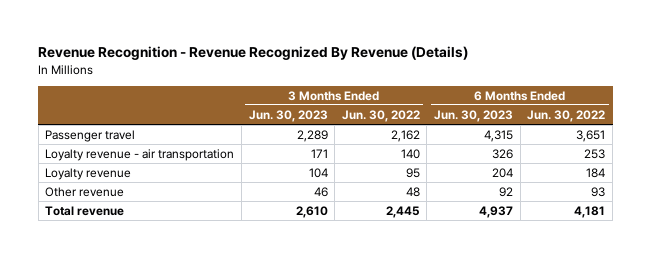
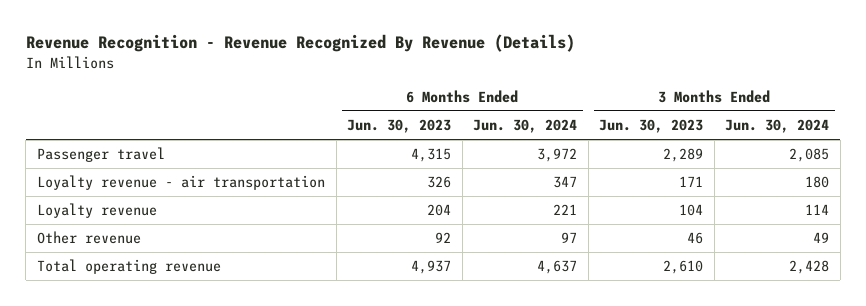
- | 3 Months Ended Jun. 30, 2023 | 3 Months Ended Jun. 30, 2022 | 6 Months Ended Jun. 30, 2023 | 6 Months Ended Jun. 30, 2022
+ | 6 Months Ended Jun. 30, 2023 | 6 Months Ended Jun. 30, 2024 | 3 Months Ended Jun. 30, 2023 | 3 Months Ended Jun. 30, 2024
- Total revenue | 2,610 | 2,445 | 4,937 | 4,181
+ Total operating revenue | 4,937 | 4,637 | 2,610 | 2,428

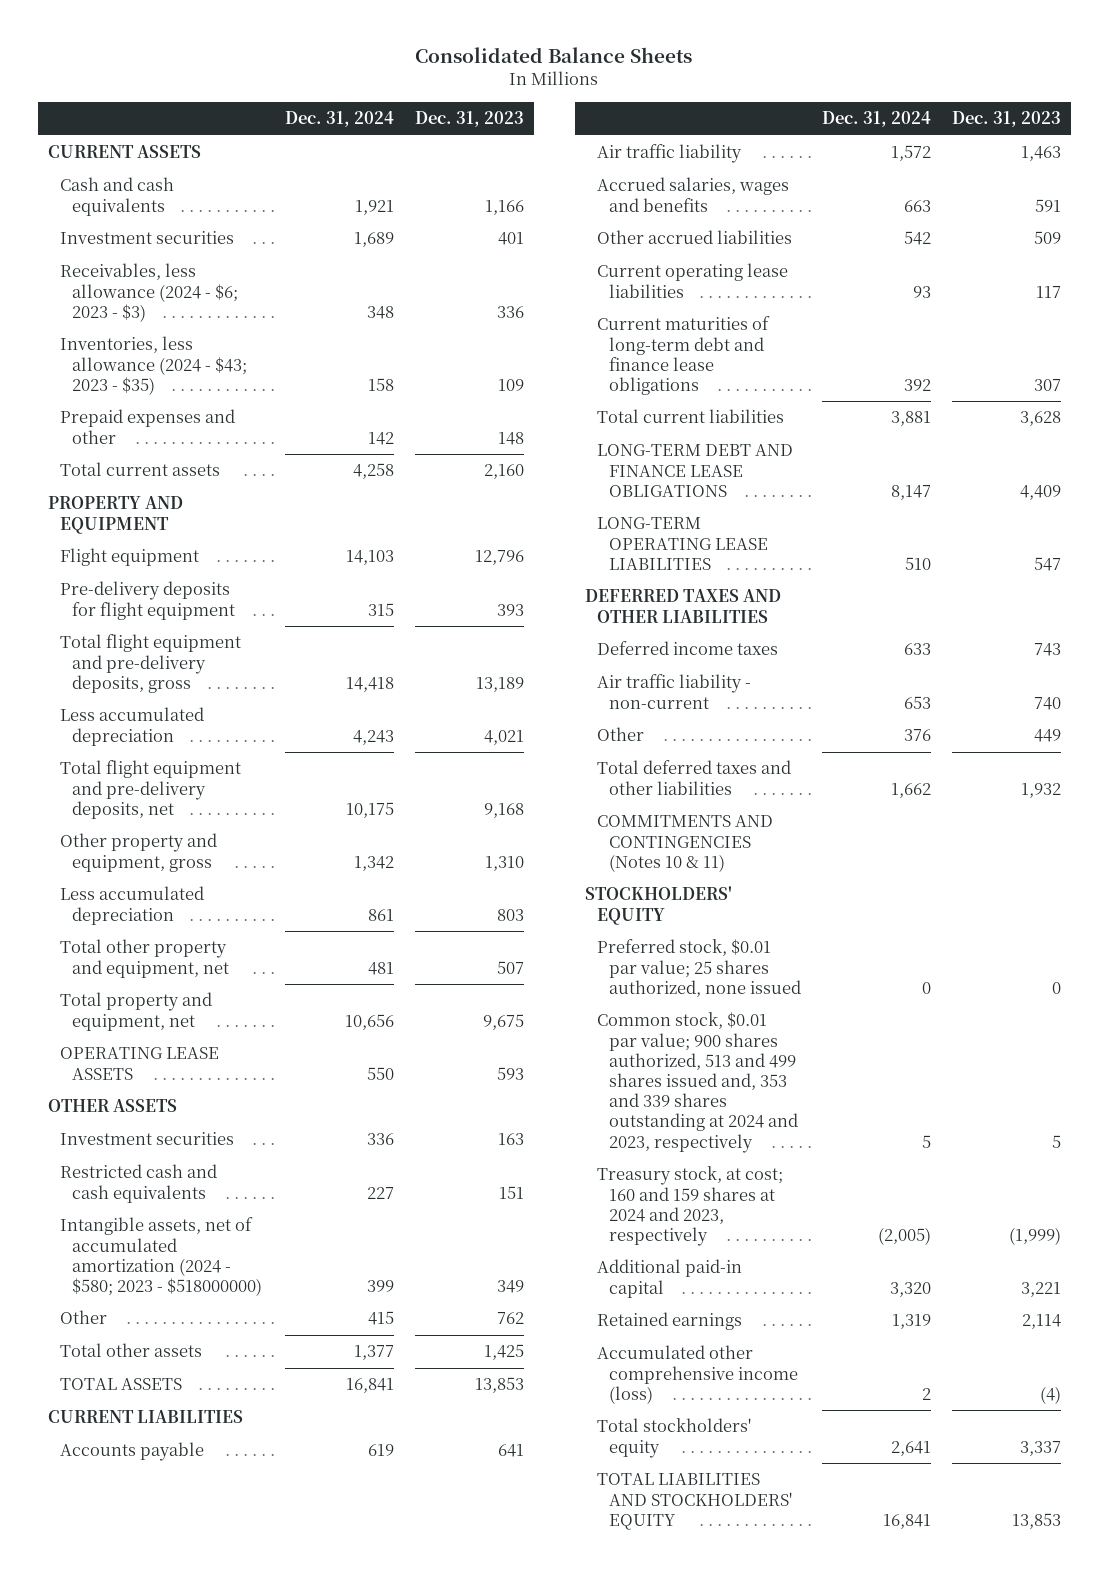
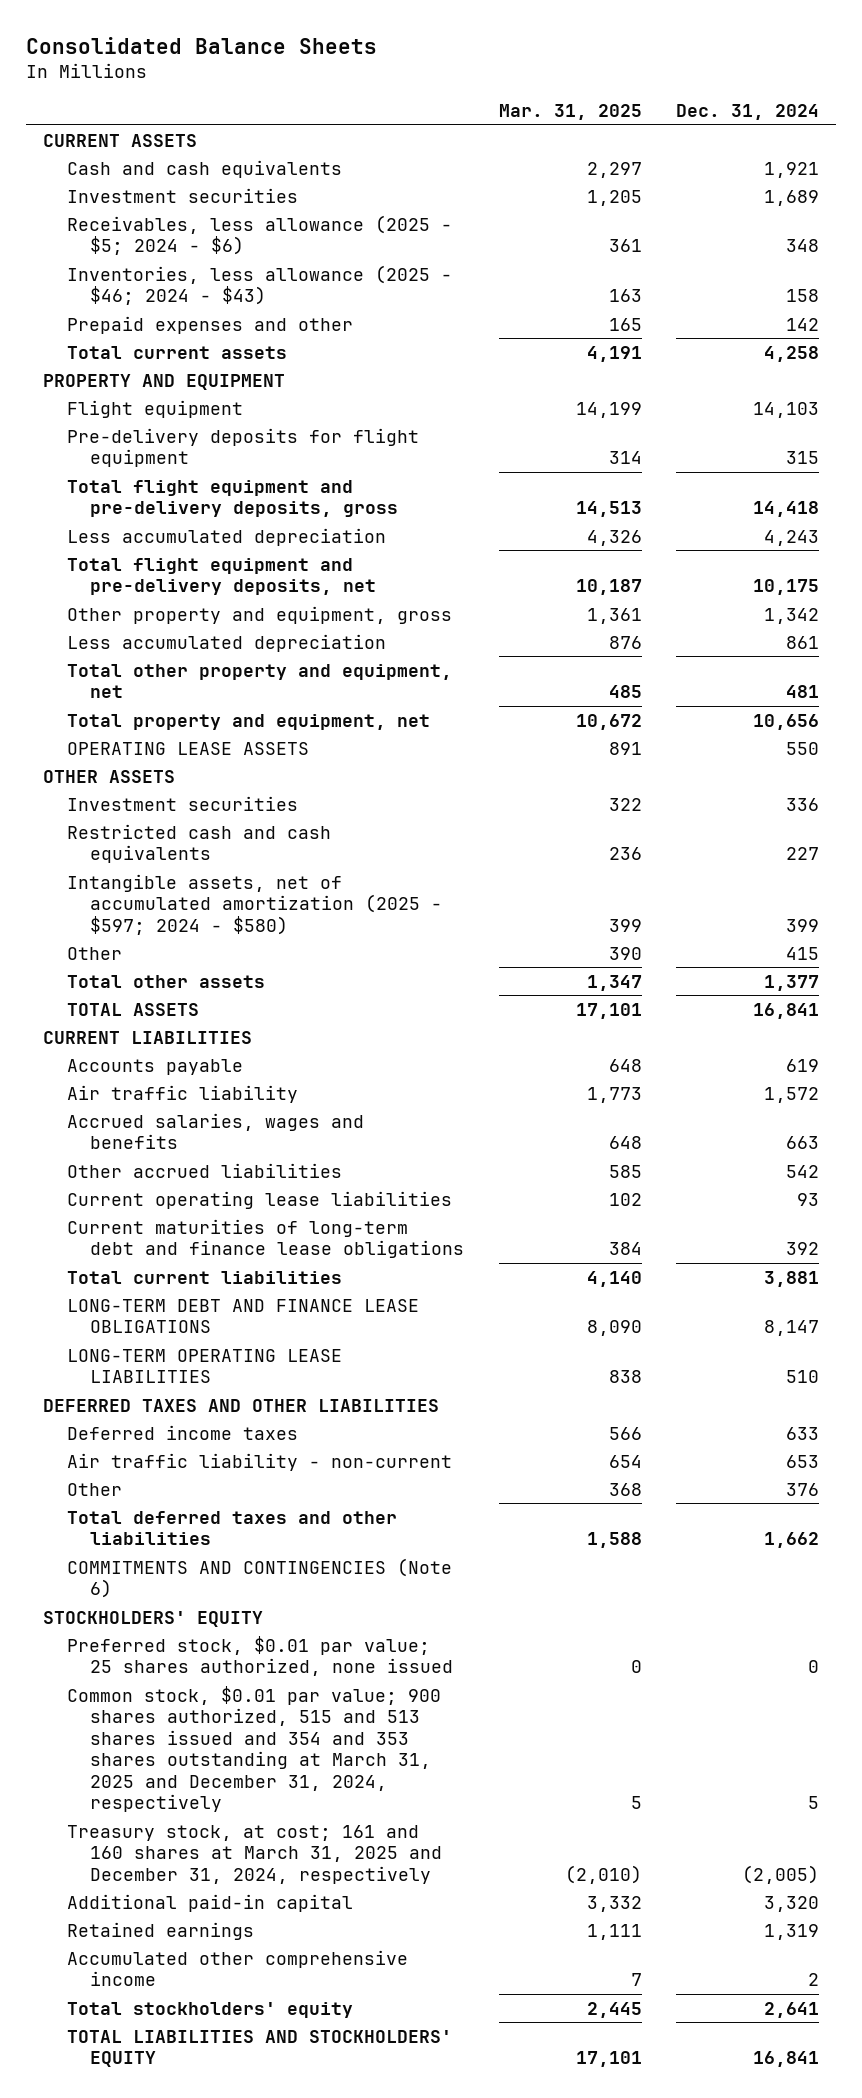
- | Dec. 31, 2024 | Dec. 31, 2023
+ | Mar. 31, 2025 | Dec. 31, 2024
- Receivables, less allowance (2024 - $6; 2023 - $3) | 348 | 336
- Inventories, less allowance (2024 - $43; 2023 - $35) | 158 | 109
+ Receivables, less allowance (2025 - $5; 2024 - $6) | 361 | 348
+ Inventories, less allowance (2025 - $46; 2024 - $43) | 163 | 158
- Intangible assets, net of accumulated amortization (2024 - $580; 2023 - $518000000) | 399 | 349
+ Intangible assets, net of accumulated amortization (2025 - $597; 2024 - $580) | 399 | 399
- COMMITMENTS AND CONTINGENCIES (Notes 10 & 11)
+ COMMITMENTS AND CONTINGENCIES (Note 6)
- Common stock, $0.01 par value; 900 shares authorized, 513 and 499 shares issued and, 353 and 339 shares outstanding at 2024 and 2023, respectively | 5 | 5
- Treasury stock, at cost; 160 and 159 shares at 2024 and 2023, respectively | (2,005) | (1,999)
+ Common stock, $0.01 par value; 900 shares authorized, 515 and 513 shares issued and 354 and 353 shares outstanding at March 31, 2025 and December 31, 2024, respectively | 5 | 5
+ Treasury stock, at cost; 161 and 160 shares at March 31, 2025 and December 31, 2024, respectively | (2,010) | (2,005)
- Accumulated other comprehensive income (loss) | 2 | (4)
+ Accumulated other comprehensive income | 7 | 2

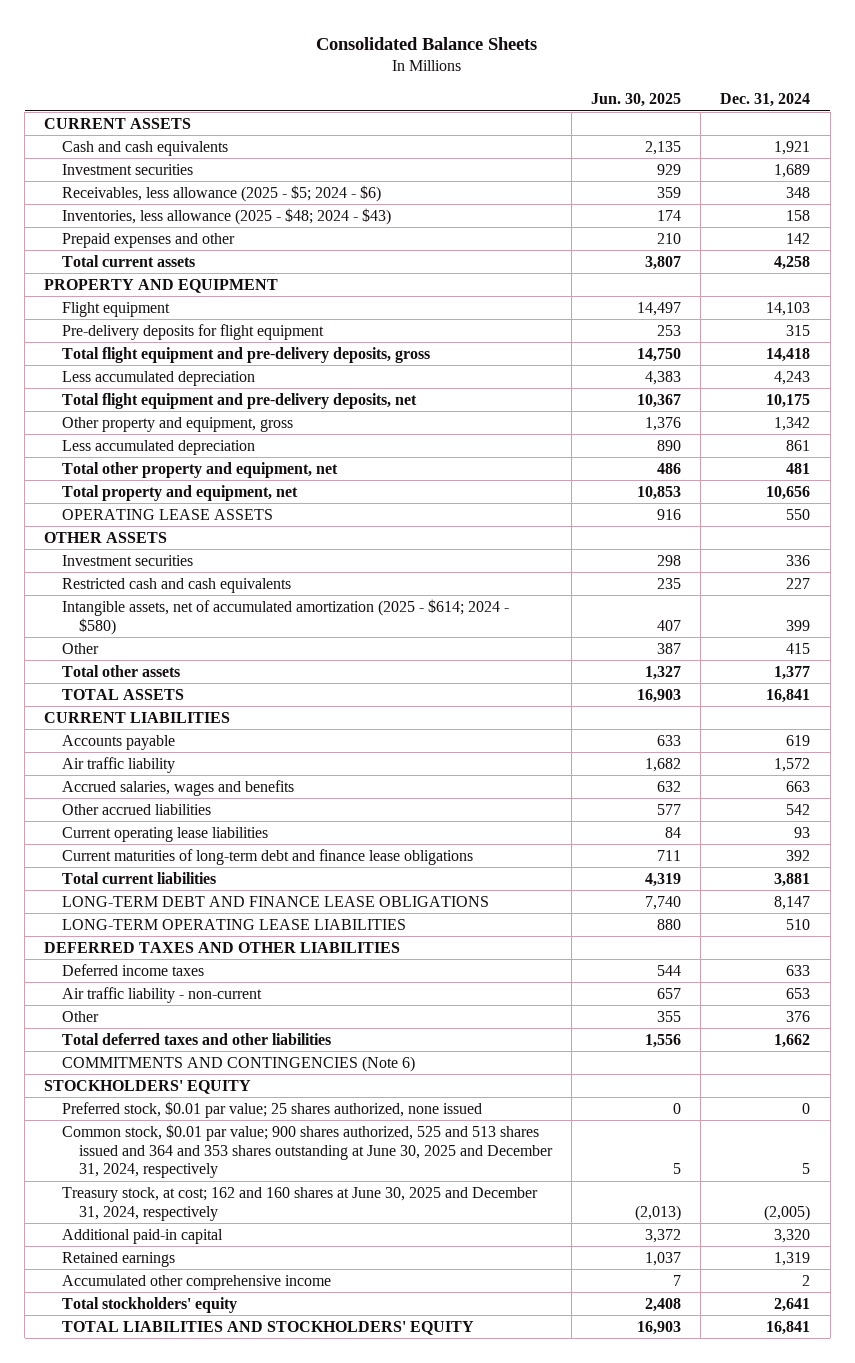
- | Mar. 31, 2025 | Dec. 31, 2024
+ | Jun. 30, 2025 | Dec. 31, 2024
- Inventories, less allowance (2025 - $46; 2024 - $43) | 163 | 158
+ Inventories, less allowance (2025 - $48; 2024 - $43) | 174 | 158
- Intangible assets, net of accumulated amortization (2025 - $597; 2024 - $580) | 399 | 399
+ Intangible assets, net of accumulated amortization (2025 - $614; 2024 - $580) | 407 | 399
- Common stock, $0.01 par value; 900 shares authorized, 515 and 513 shares issued and 354 and 353 shares outstanding at March 31, 2025 and December 31, 2024, respectively | 5 | 5
- Treasury stock, at cost; 161 and 160 shares at March 31, 2025 and December 31, 2024, respectively | (2,010) | (2,005)
+ Common stock, $0.01 par value; 900 shares authorized, 525 and 513 shares issued and 364 and 353 shares outstanding at June 30, 2025 and December 31, 2024, respectively | 5 | 5
+ Treasury stock, at cost; 162 and 160 shares at June 30, 2025 and December 31, 2024, respectively | (2,013) | (2,005)

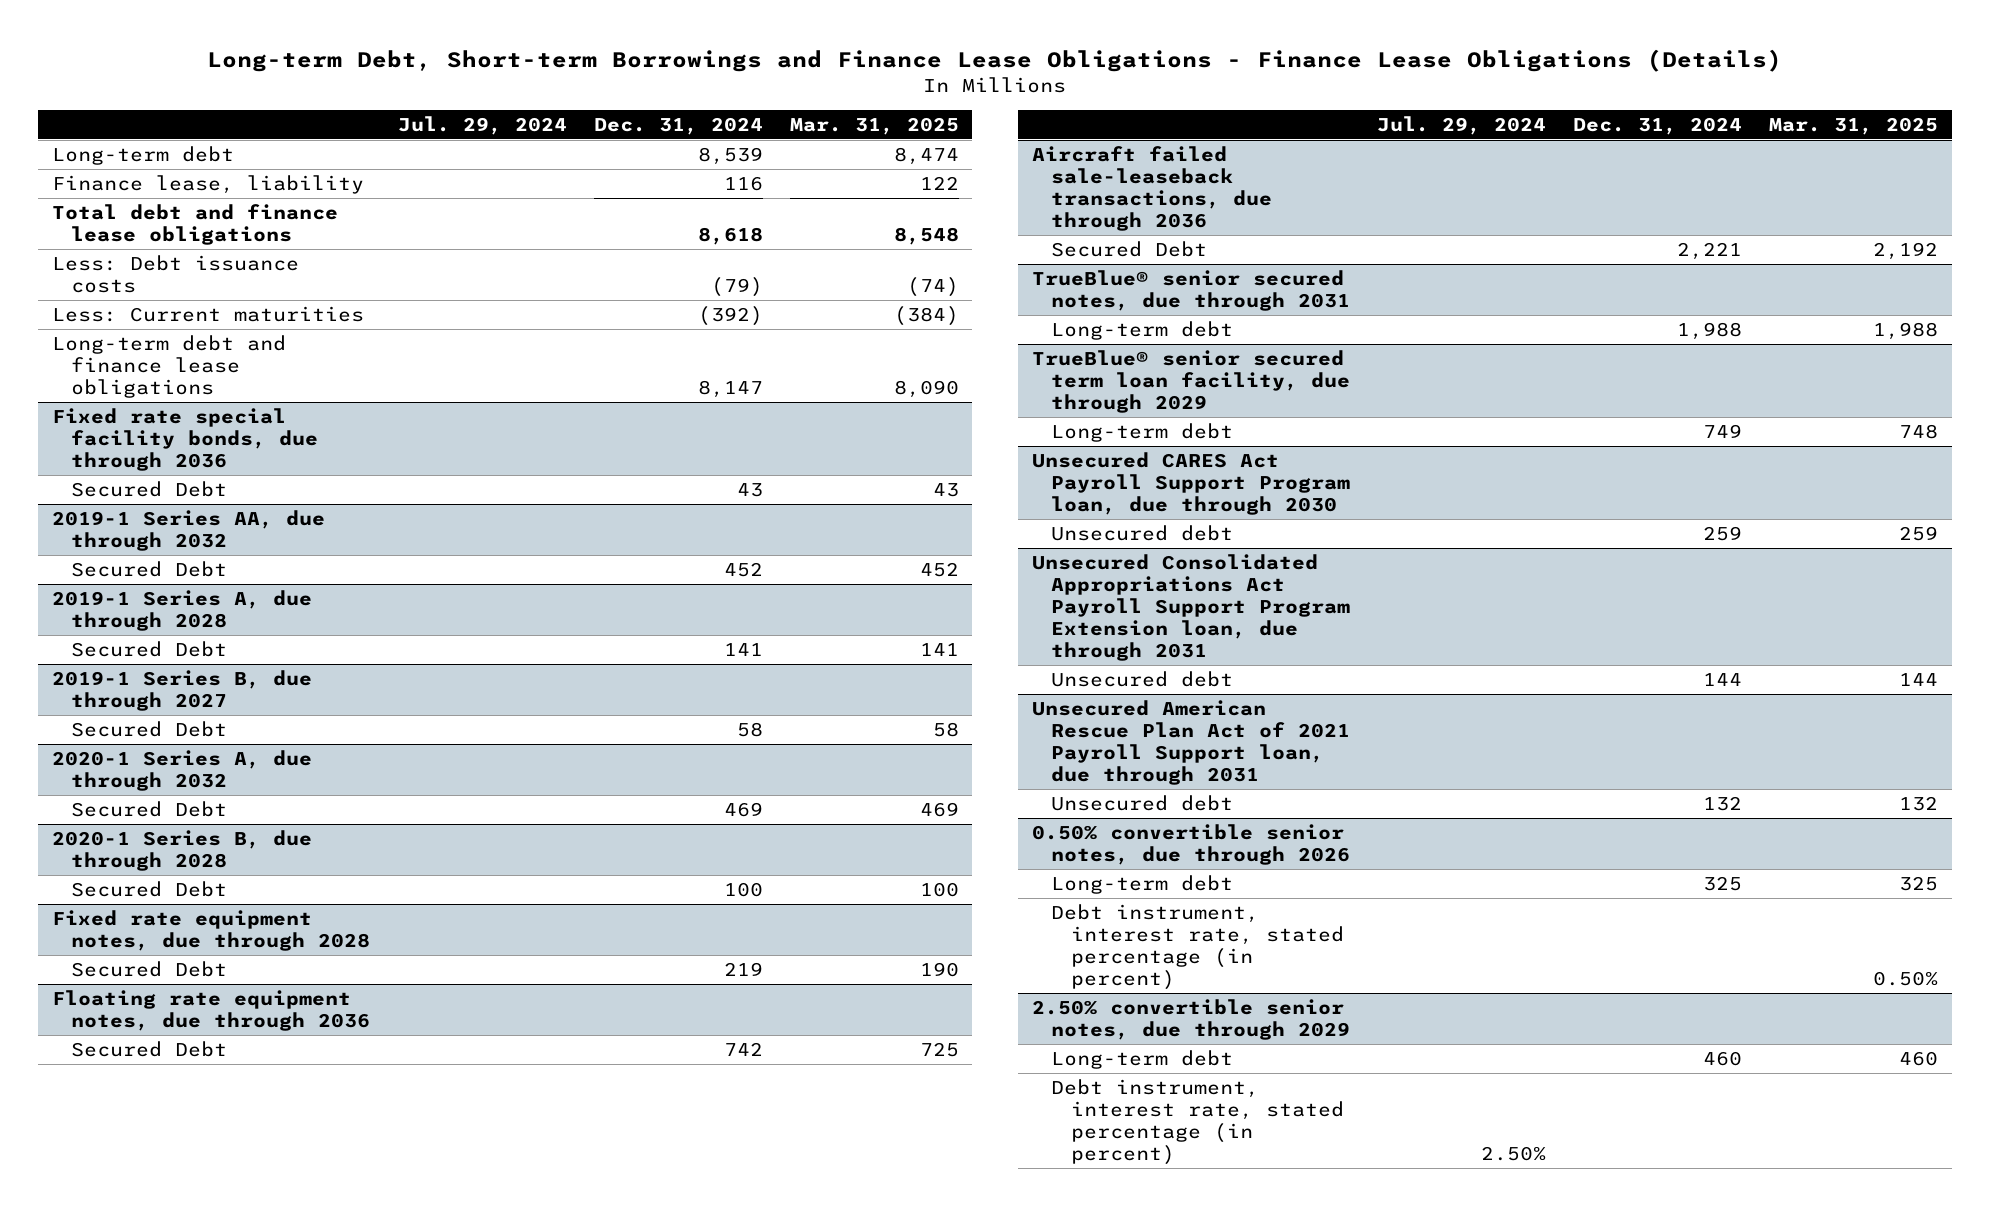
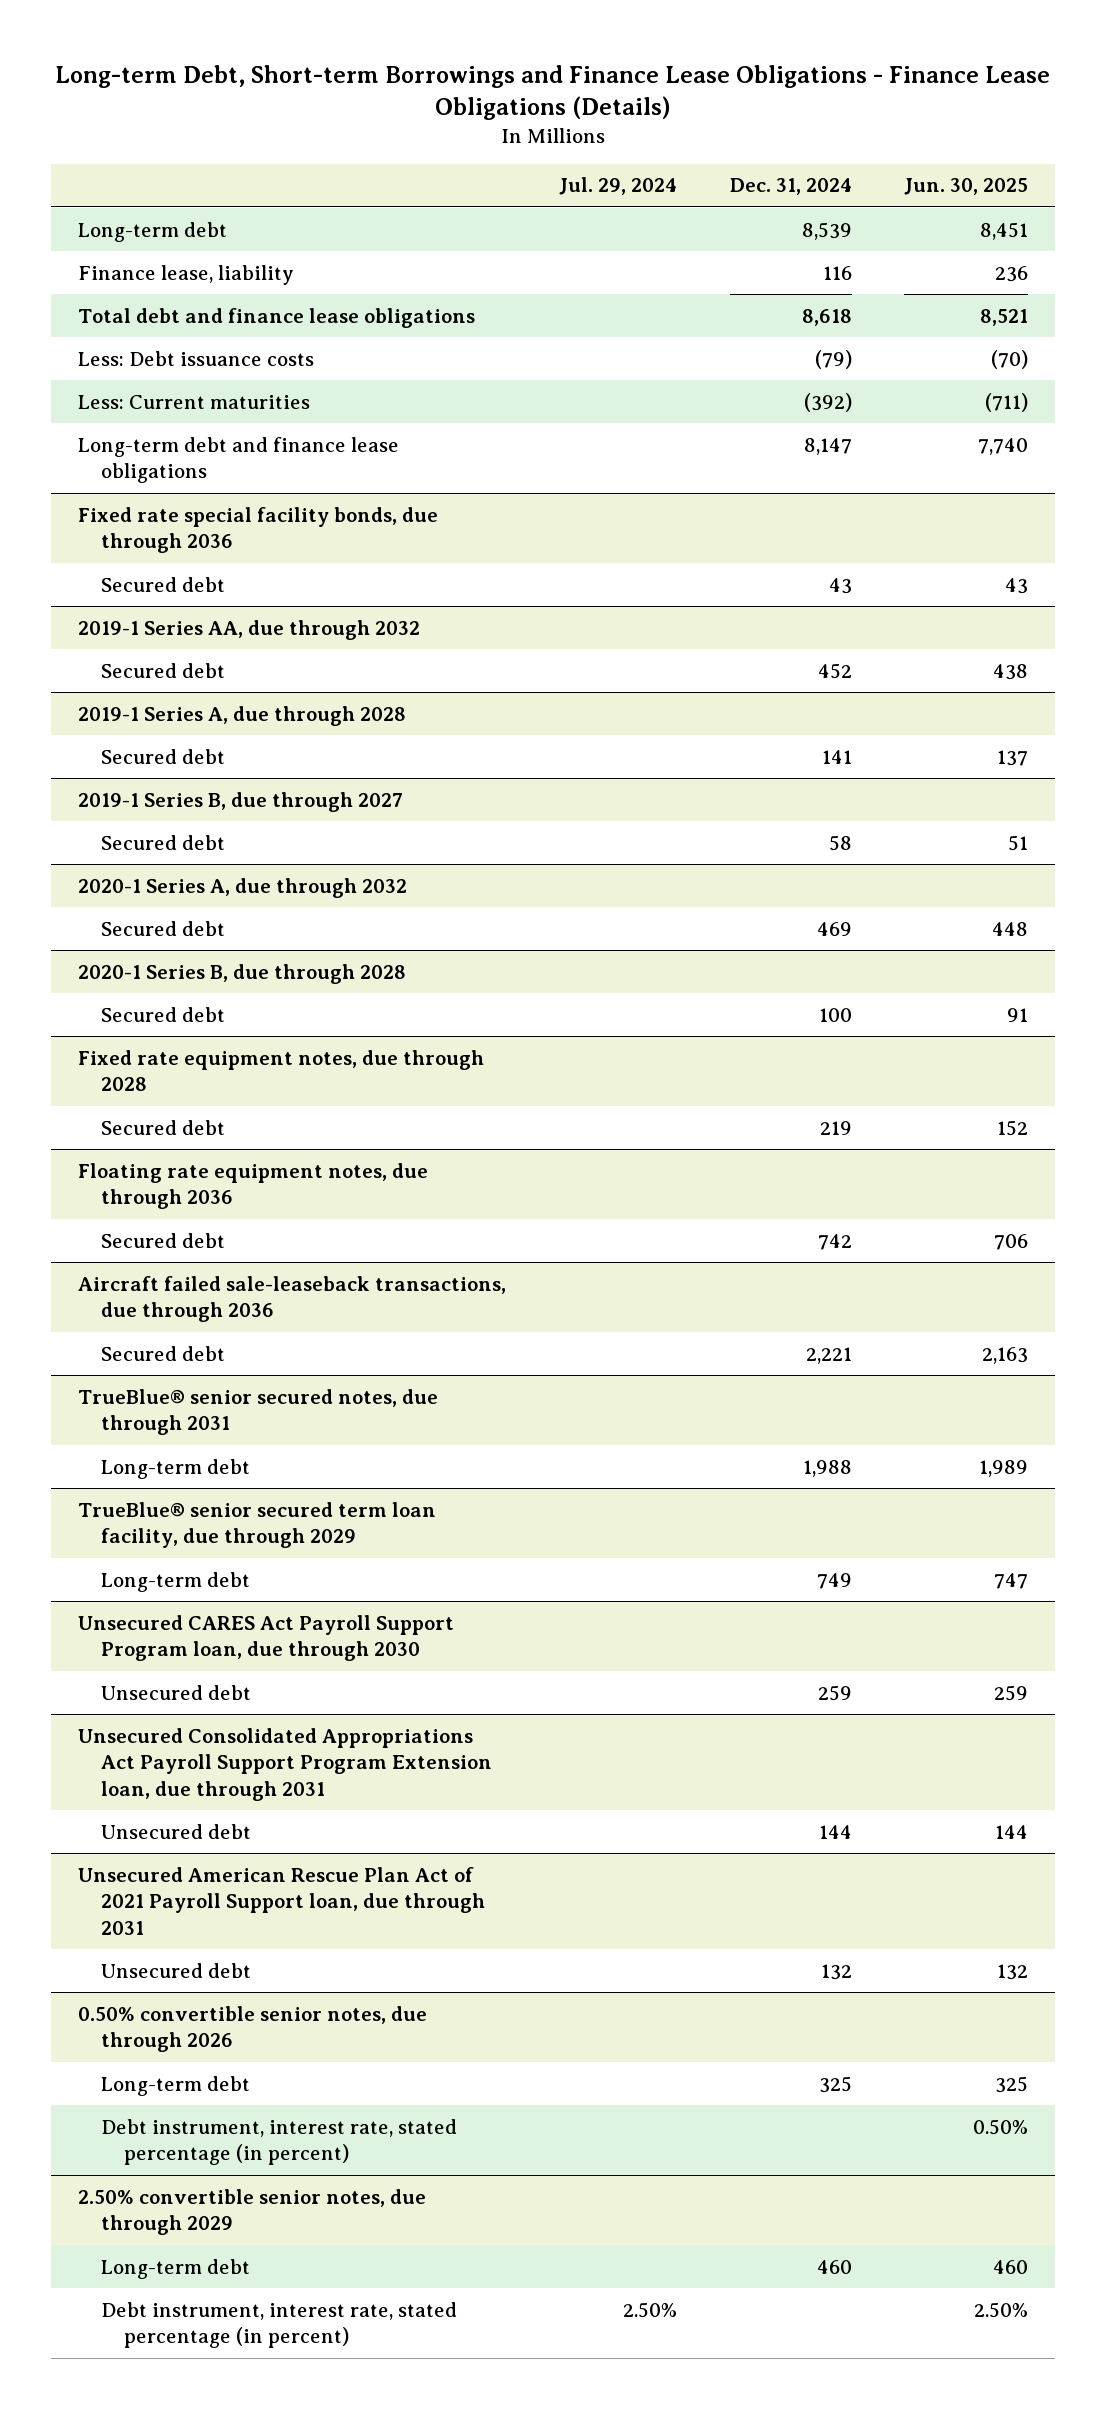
- | Jul. 29, 2024 | Dec. 31, 2024 | Mar. 31, 2025
+ | Jul. 29, 2024 | Dec. 31, 2024 | Jun. 30, 2025
@ Fixed rate special facility bonds, due through 2036
- Secured Debt | | 43 | 43
+ Secured debt | | 43 | 43
@ 2019-1 Series AA, due through 2032
- Secured Debt | | 452 | 452
+ Secured debt | | 452 | 438
@ 2019-1 Series A, due through 2028
- Secured Debt | | 141 | 141
+ Secured debt | | 141 | 137
@ 2019-1 Series B, due through 2027
- Secured Debt | | 58 | 58
+ Secured debt | | 58 | 51
@ 2020-1 Series A, due through 2032
- Secured Debt | | 469 | 469
+ Secured debt | | 469 | 448
@ 2020-1 Series B, due through 2028
- Secured Debt | | 100 | 100
+ Secured debt | | 100 | 91
@ Fixed rate equipment notes, due through 2028
- Secured Debt | | 219 | 190
+ Secured debt | | 219 | 152
@ Floating rate equipment notes, due through 2036
- Secured Debt | | 742 | 725
+ Secured debt | | 742 | 706
@ Aircraft failed sale-leaseback transactions, due through 2036
- Secured Debt | | 2,221 | 2,192
+ Secured debt | | 2,221 | 2,163

